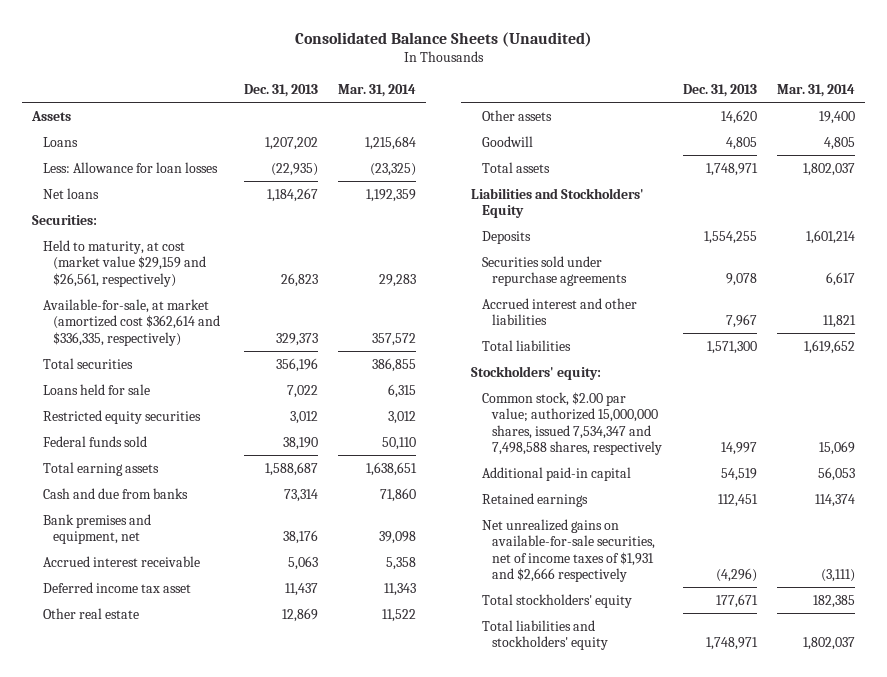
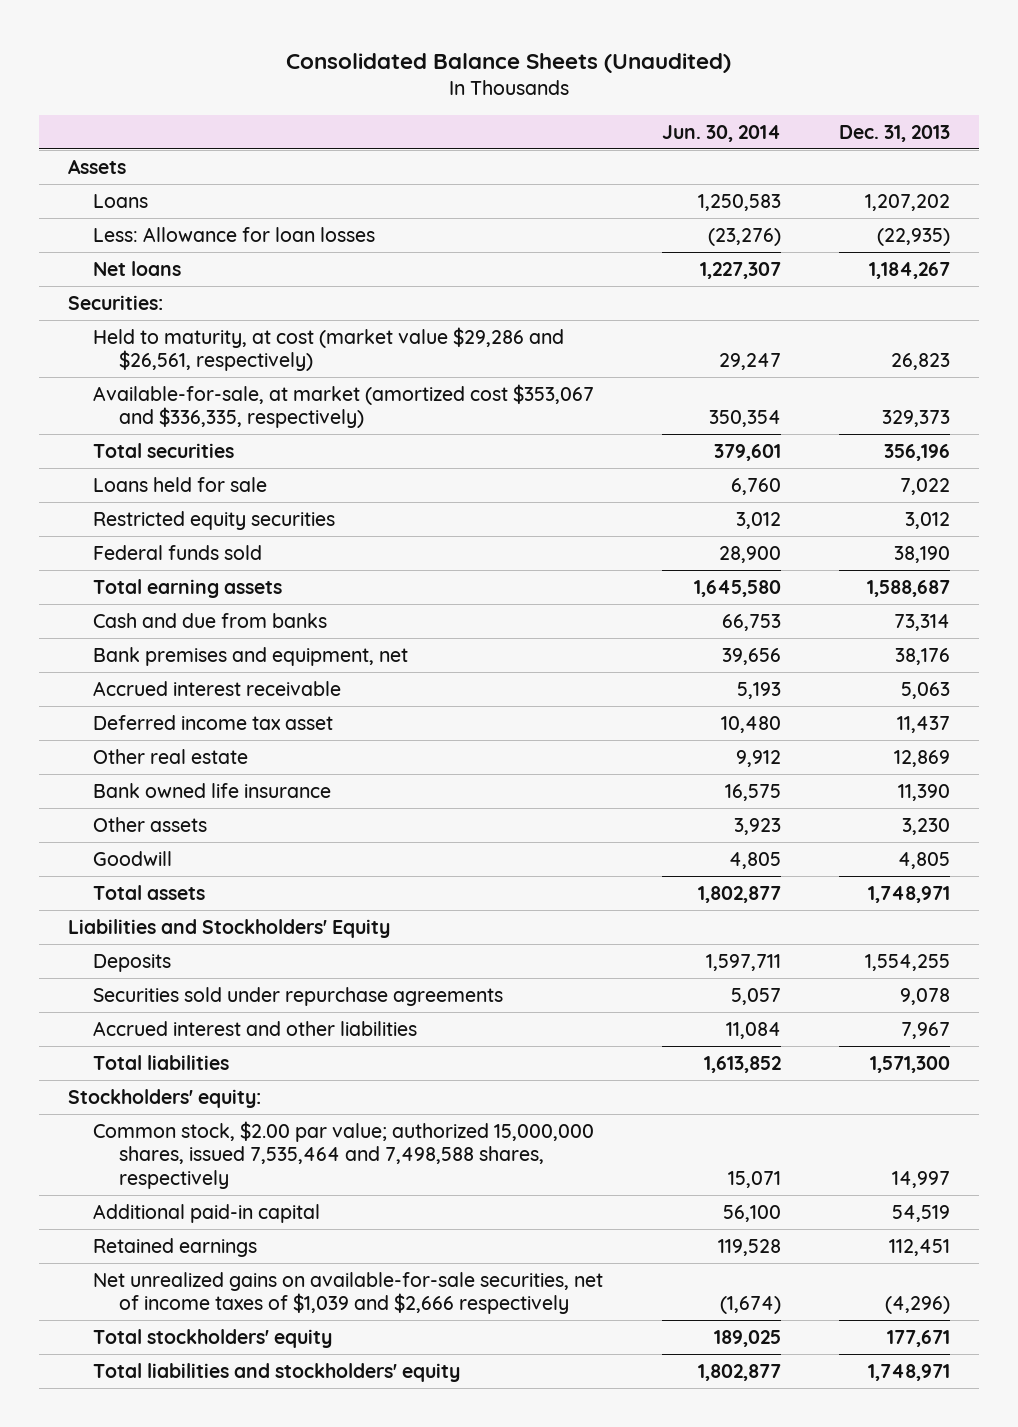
- | Dec. 31, 2013 | Mar. 31, 2014
+ | Jun. 30, 2014 | Dec. 31, 2013
- Held to maturity, at cost (market value $29,159 and $26,561, respectively) | 26,823 | 29,283
- Available-for-sale, at market (amortized cost $362,614 and $336,335, respectively) | 329,373 | 357,572
+ Held to maturity, at cost (market value $29,286 and $26,561, respectively) | 29,247 | 26,823
+ Available-for-sale, at market (amortized cost $353,067 and $336,335, respectively) | 350,354 | 329,373
- Other assets | 14,620 | 19,400
+ Bank owned life insurance | 16,575 | 11,390
+ Other assets | 3,923 | 3,230
- Common stock, $2.00 par value; authorized 15,000,000 shares, issued 7,534,347 and 7,498,588 shares, respectively | 14,997 | 15,069
+ Common stock, $2.00 par value; authorized 15,000,000 shares, issued 7,535,464 and 7,498,588 shares, respectively | 15,071 | 14,997
- Net unrealized gains on available-for-sale securities, net of income taxes of $1,931 and $2,666 respectively | (4,296) | (3,111)
+ Net unrealized gains on available-for-sale securities, net of income taxes of $1,039 and $2,666 respectively | (1,674) | (4,296)

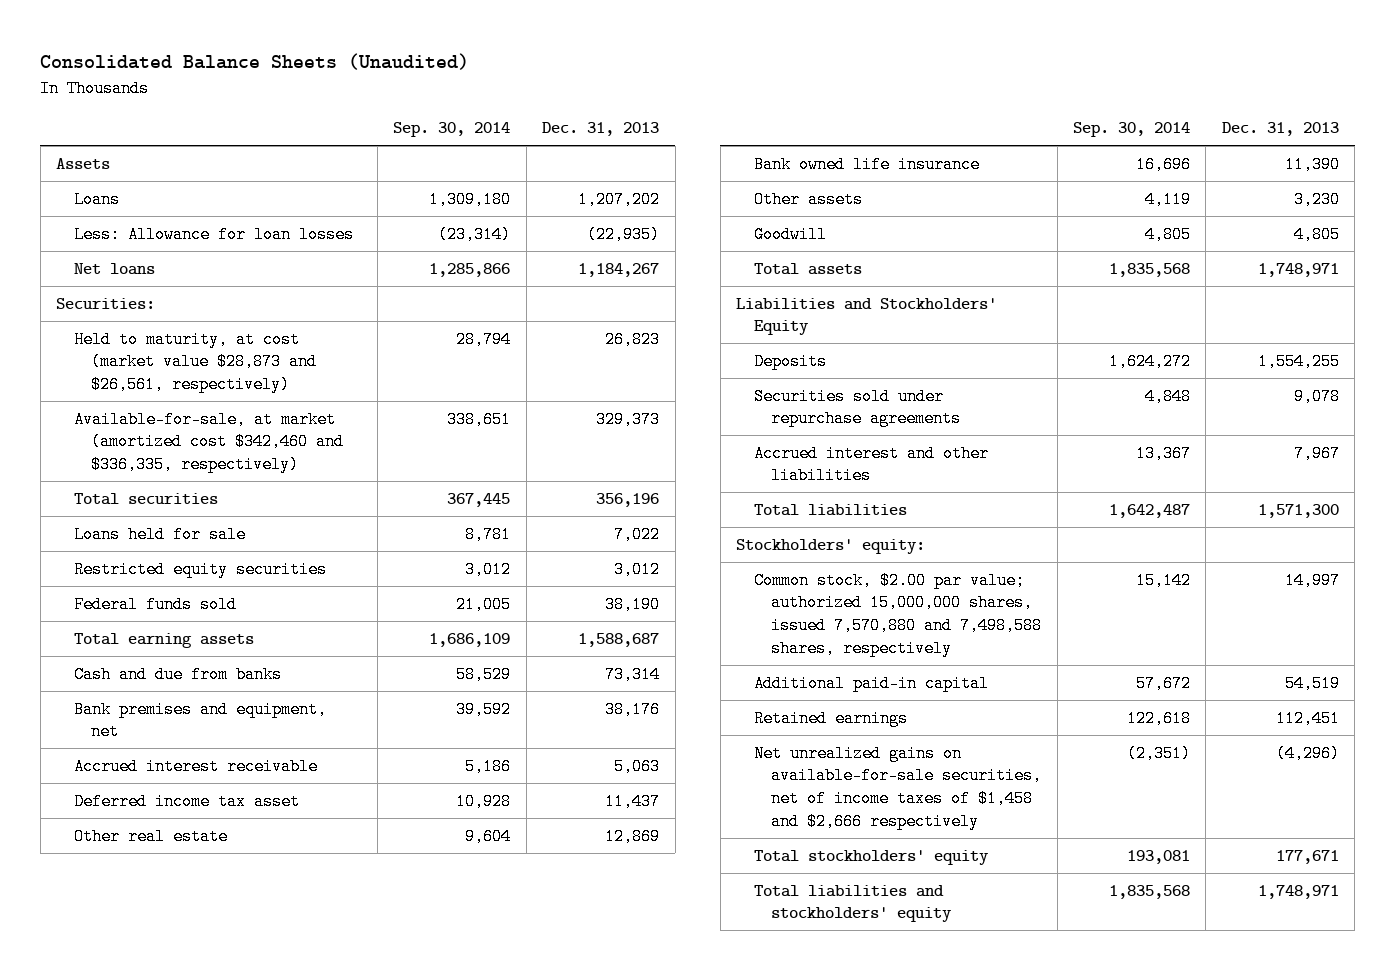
- | Jun. 30, 2014 | Dec. 31, 2013
+ | Sep. 30, 2014 | Dec. 31, 2013
- Held to maturity, at cost (market value $29,286 and $26,561, respectively) | 29,247 | 26,823
- Available-for-sale, at market (amortized cost $353,067 and $336,335, respectively) | 350,354 | 329,373
+ Held to maturity, at cost (market value $28,873 and $26,561, respectively) | 28,794 | 26,823
+ Available-for-sale, at market (amortized cost $342,460 and $336,335, respectively) | 338,651 | 329,373
- Common stock, $2.00 par value; authorized 15,000,000 shares, issued 7,535,464 and 7,498,588 shares, respectively | 15,071 | 14,997
+ Common stock, $2.00 par value; authorized 15,000,000 shares, issued 7,570,880 and 7,498,588 shares, respectively | 15,142 | 14,997
- Net unrealized gains on available-for-sale securities, net of income taxes of $1,039 and $2,666 respectively | (1,674) | (4,296)
+ Net unrealized gains on available-for-sale securities, net of income taxes of $1,458 and $2,666 respectively | (2,351) | (4,296)

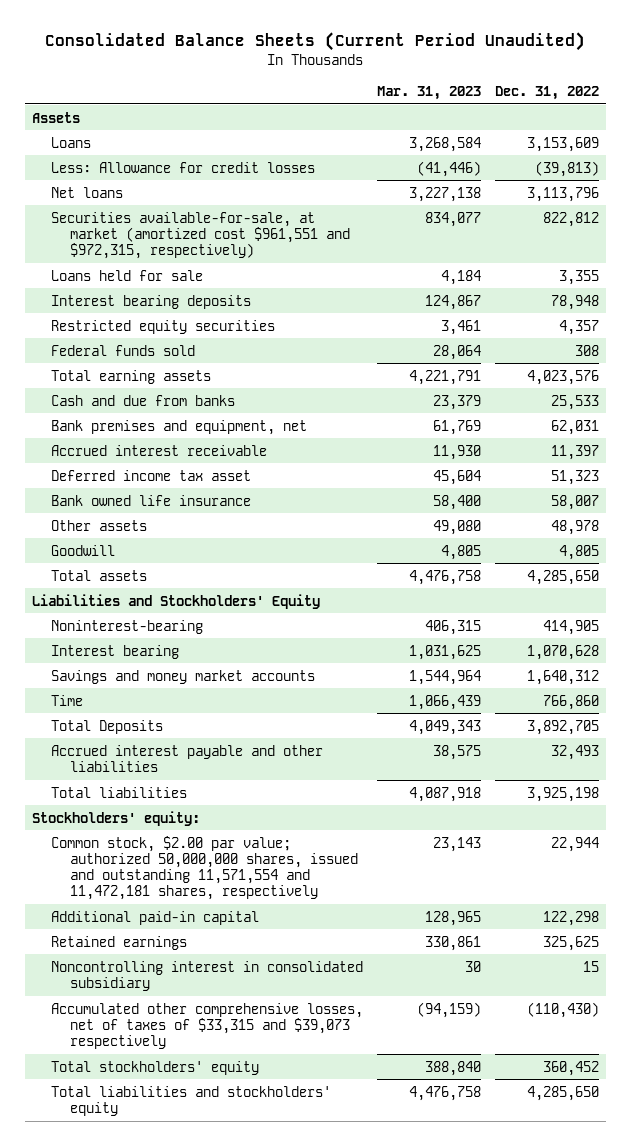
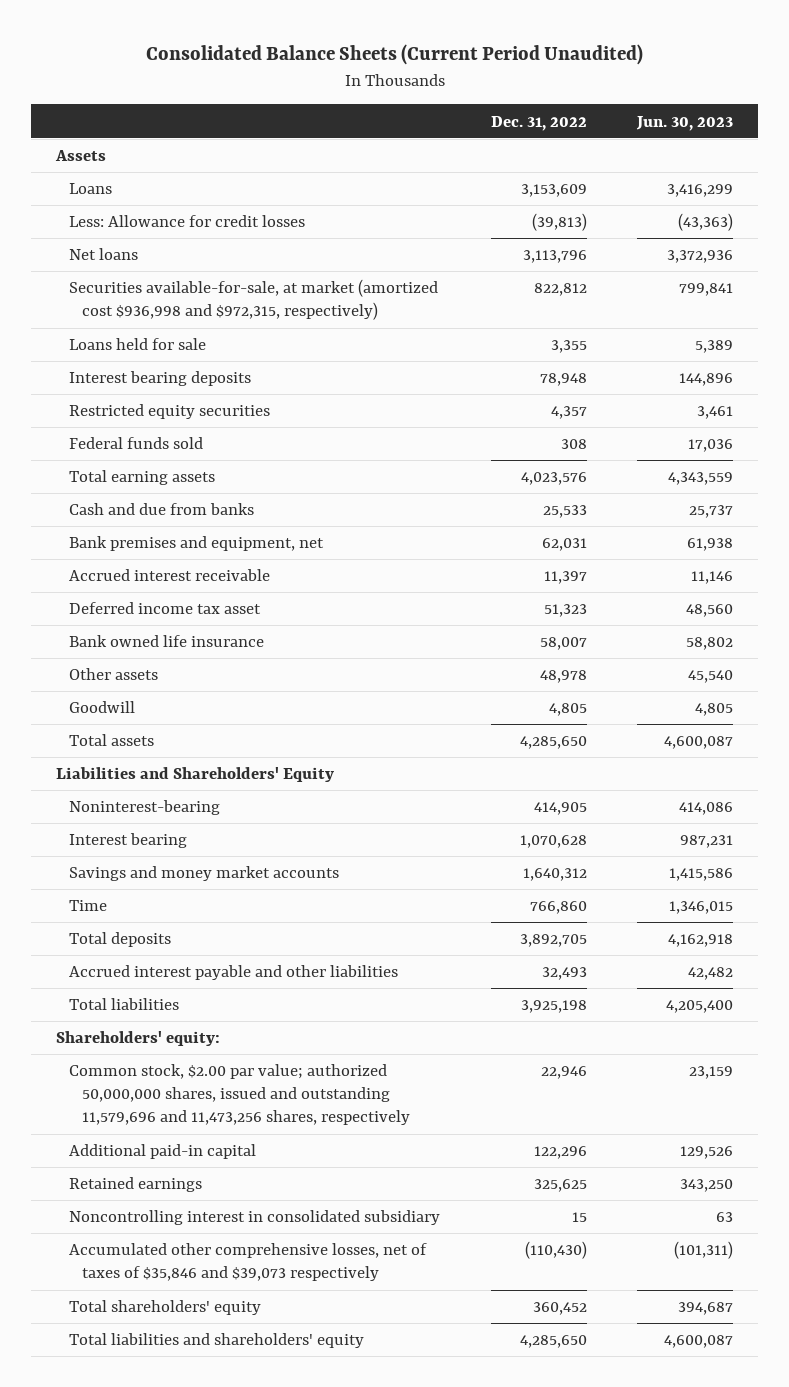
- | Mar. 31, 2023 | Dec. 31, 2022
+ | Dec. 31, 2022 | Jun. 30, 2023
- Securities available-for-sale, at market (amortized cost $961,551 and $972,315, respectively) | 834,077 | 822,812
+ Securities available-for-sale, at market (amortized cost $936,998 and $972,315, respectively) | 822,812 | 799,841
- Liabilities and Stockholders' Equity
+ Liabilities and Shareholders' Equity
- Total Deposits | 4,049,343 | 3,892,705
+ Total deposits | 3,892,705 | 4,162,918
- Stockholders' equity:
- Common stock, $2.00 par value; authorized 50,000,000 shares, issued and outstanding 11,571,554 and 11,472,181 shares, respectively | 23,143 | 22,944
- Additional paid-in capital | 128,965 | 122,298
+ Shareholders' equity:
+ Common stock, $2.00 par value; authorized 50,000,000 shares, issued and outstanding 11,579,696 and 11,473,256 shares, respectively | 22,946 | 23,159
+ Additional paid-in capital | 122,296 | 129,526
- Accumulated other comprehensive losses, net of taxes of $33,315 and $39,073 respectively | (94,159) | (110,430)
- Total stockholders' equity | 388,840 | 360,452
- Total liabilities and stockholders' equity | 4,476,758 | 4,285,650
+ Accumulated other comprehensive losses, net of taxes of $35,846 and $39,073 respectively | (110,430) | (101,311)
+ Total shareholders' equity | 360,452 | 394,687
+ Total liabilities and shareholders' equity | 4,285,650 | 4,600,087

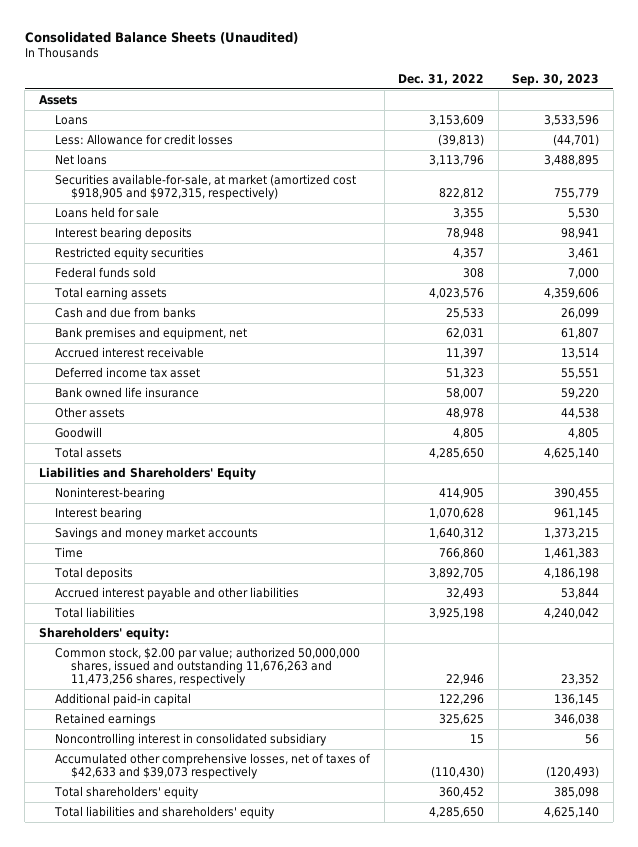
- Consolidated Balance Sheets (Current Period Unaudited)
+ Consolidated Balance Sheets (Unaudited)
- | Dec. 31, 2022 | Jun. 30, 2023
+ | Dec. 31, 2022 | Sep. 30, 2023
- Securities available-for-sale, at market (amortized cost $936,998 and $972,315, respectively) | 822,812 | 799,841
+ Securities available-for-sale, at market (amortized cost $918,905 and $972,315, respectively) | 822,812 | 755,779
- Common stock, $2.00 par value; authorized 50,000,000 shares, issued and outstanding 11,579,696 and 11,473,256 shares, respectively | 22,946 | 23,159
+ Common stock, $2.00 par value; authorized 50,000,000 shares, issued and outstanding 11,676,263 and 11,473,256 shares, respectively | 22,946 | 23,352
- Accumulated other comprehensive losses, net of taxes of $35,846 and $39,073 respectively | (110,430) | (101,311)
+ Accumulated other comprehensive losses, net of taxes of $42,633 and $39,073 respectively | (110,430) | (120,493)

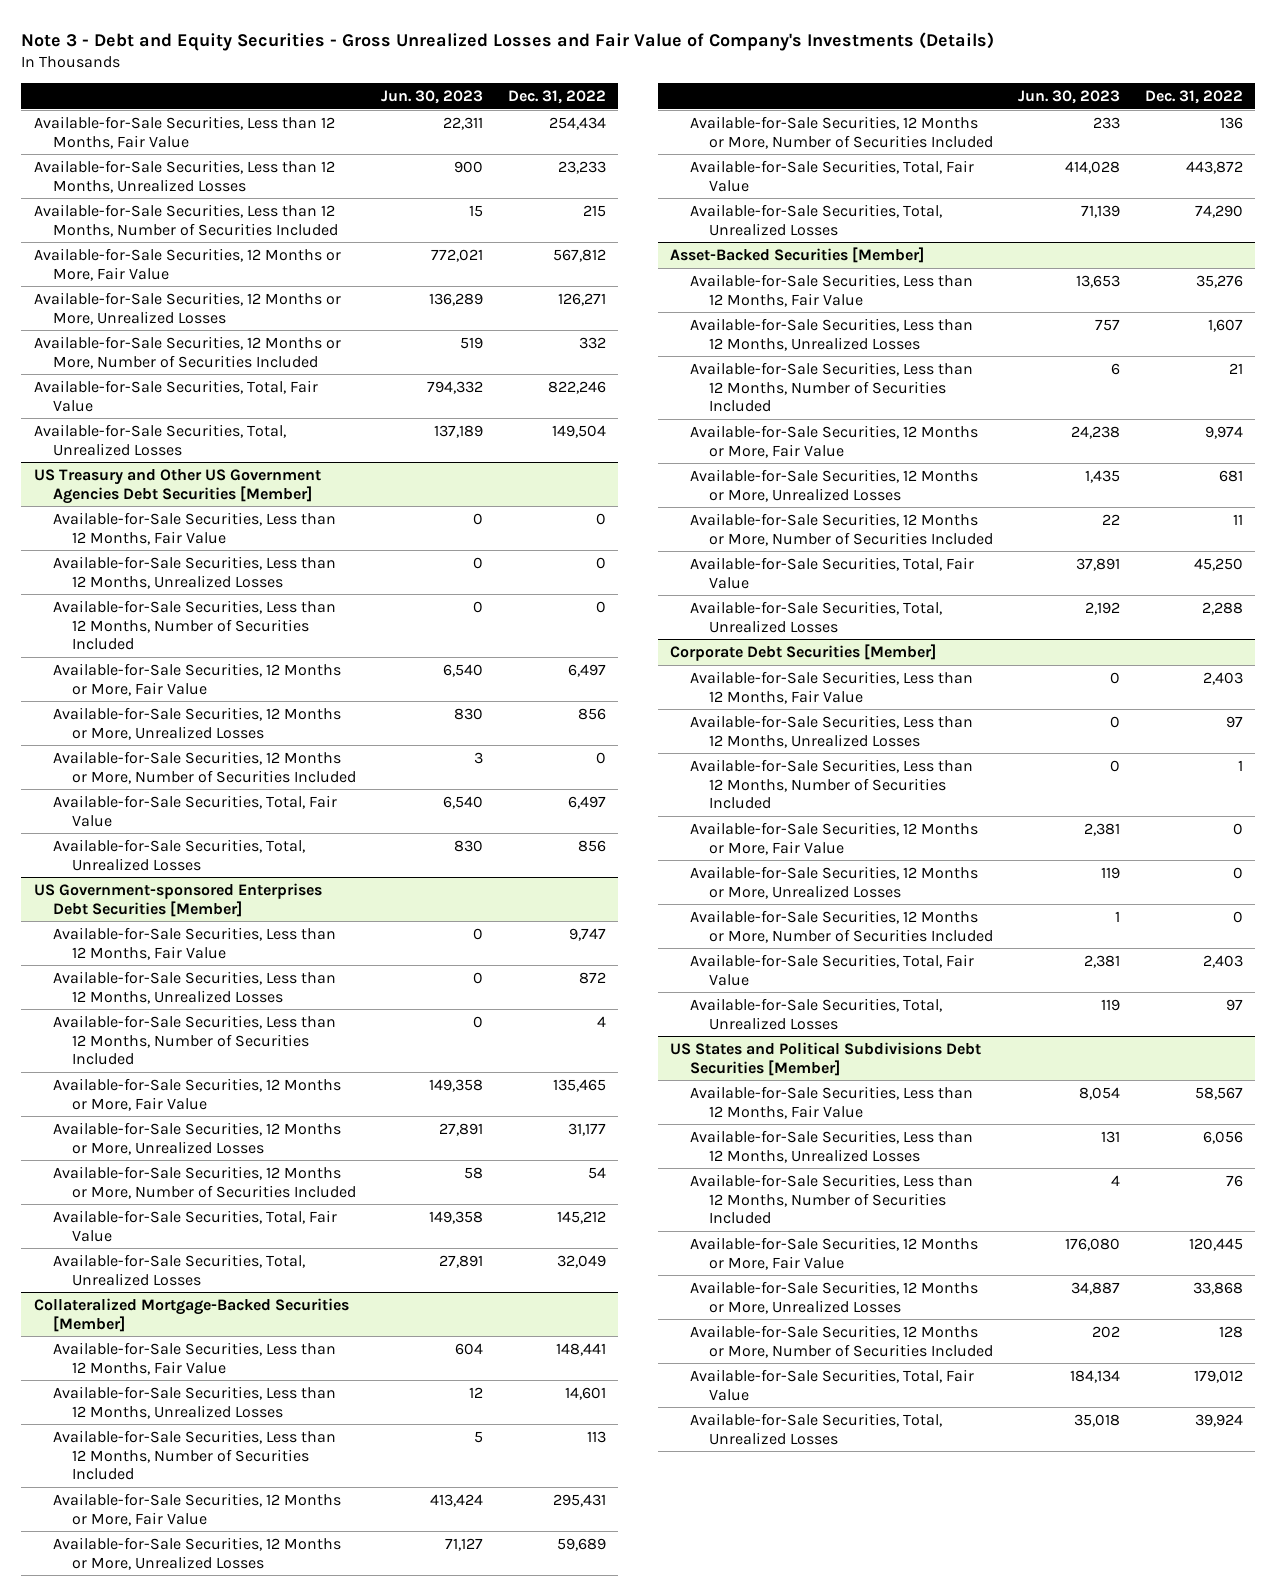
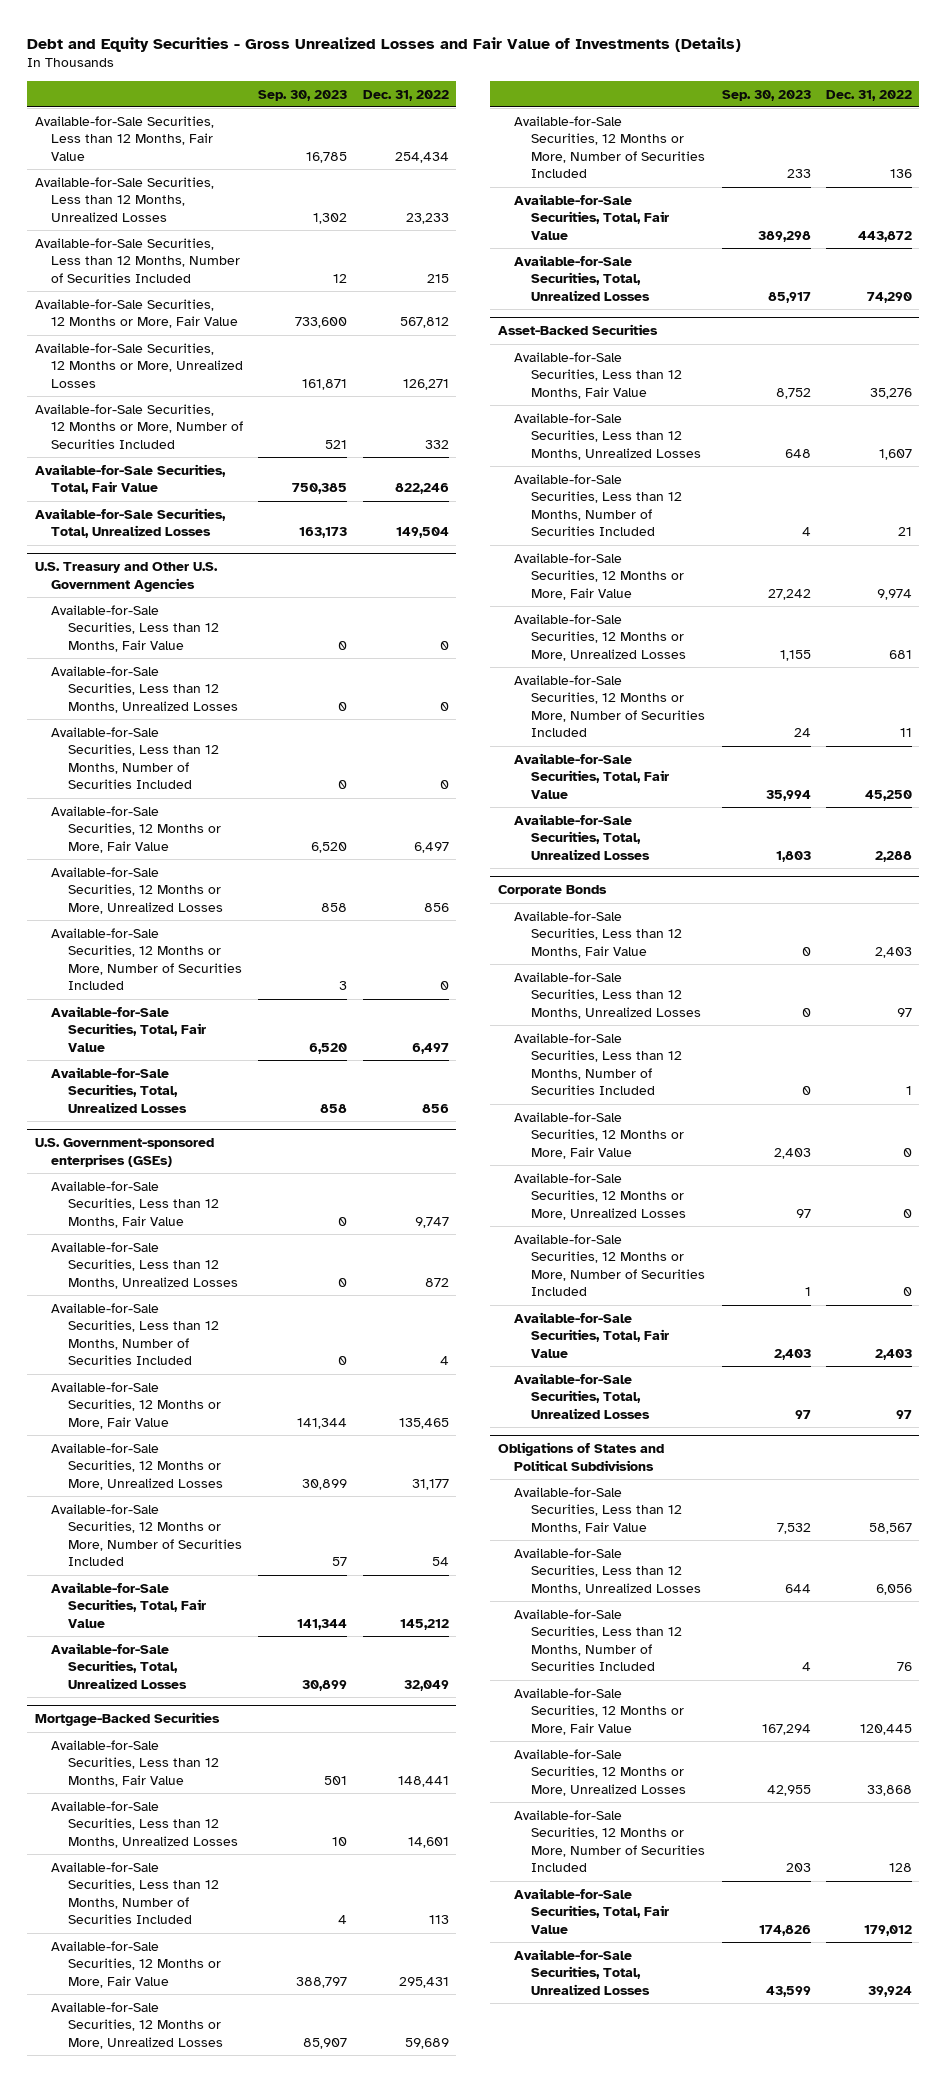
- Note 3 - Debt and Equity Securities - Gross Unrealized Losses and Fair Value of Company's Investments (Details)
+ Debt and Equity Securities - Gross Unrealized Losses and Fair Value of Investments (Details)
- | Jun. 30, 2023 | Dec. 31, 2022
+ | Sep. 30, 2023 | Dec. 31, 2022
- US Treasury and Other US Government Agencies Debt Securities [Member]
+ U.S. Treasury and Other U.S. Government Agencies
- US Government-sponsored Enterprises Debt Securities [Member]
+ U.S. Government-sponsored enterprises (GSEs)
- Collateralized Mortgage-Backed Securities [Member]
+ Mortgage-Backed Securities
- Asset-Backed Securities [Member]
+ Asset-Backed Securities
- Corporate Debt Securities [Member]
+ Corporate Bonds
- US States and Political Subdivisions Debt Securities [Member]
+ Obligations of States and Political Subdivisions

